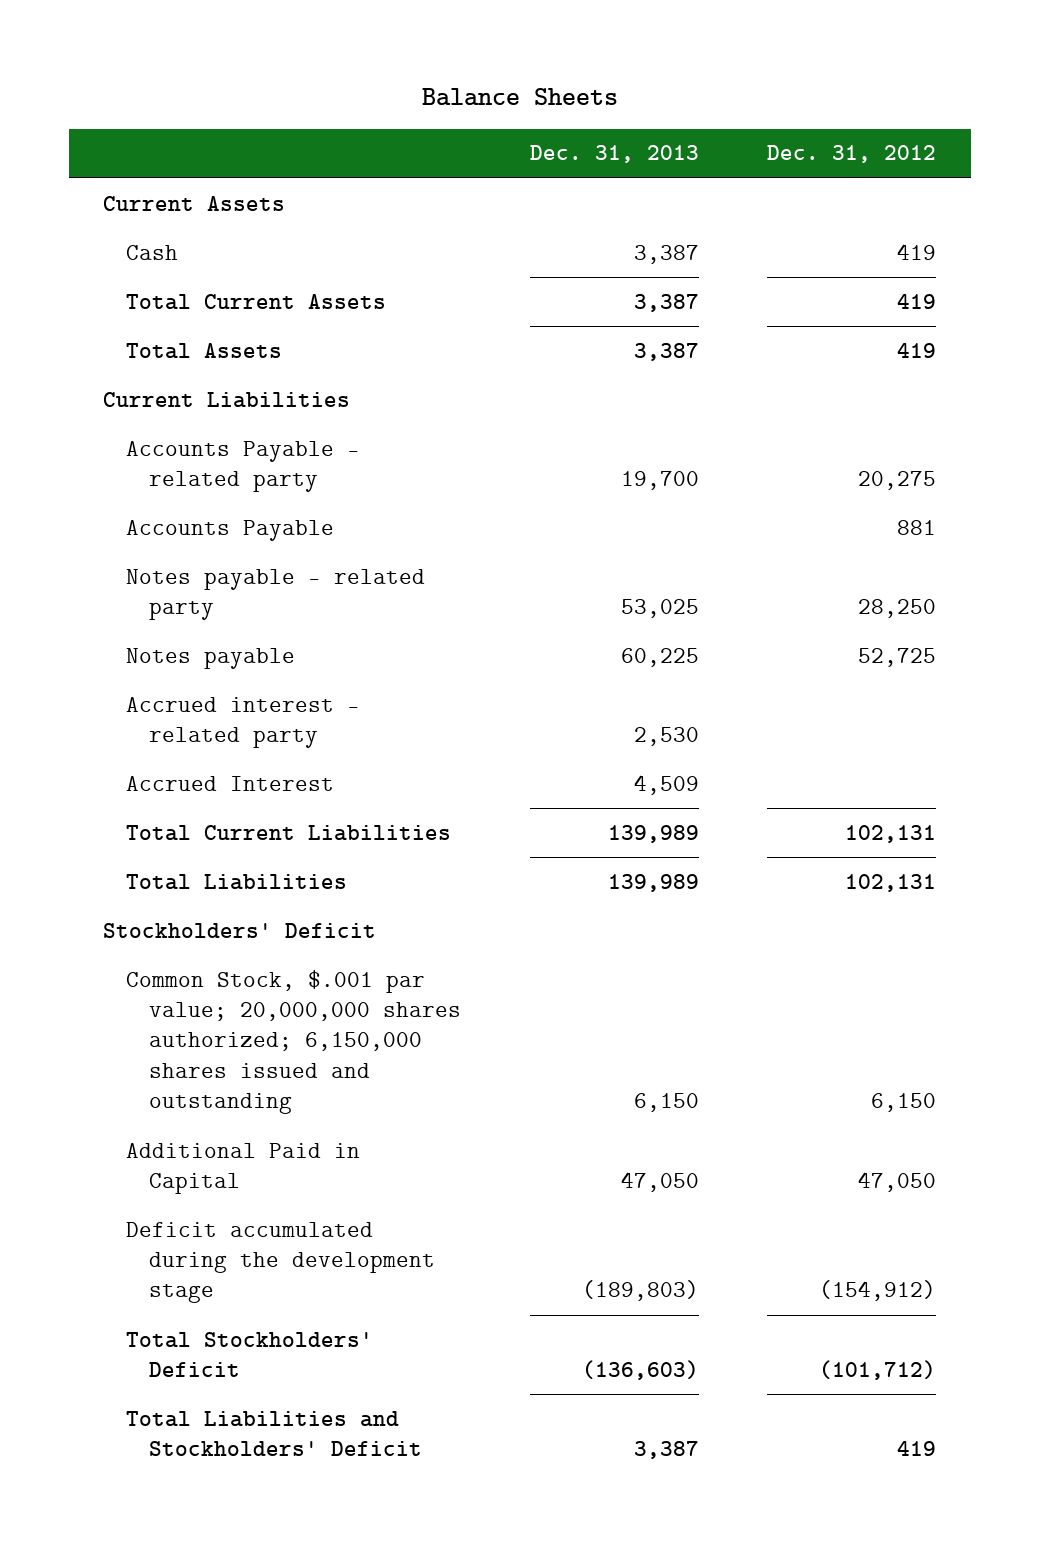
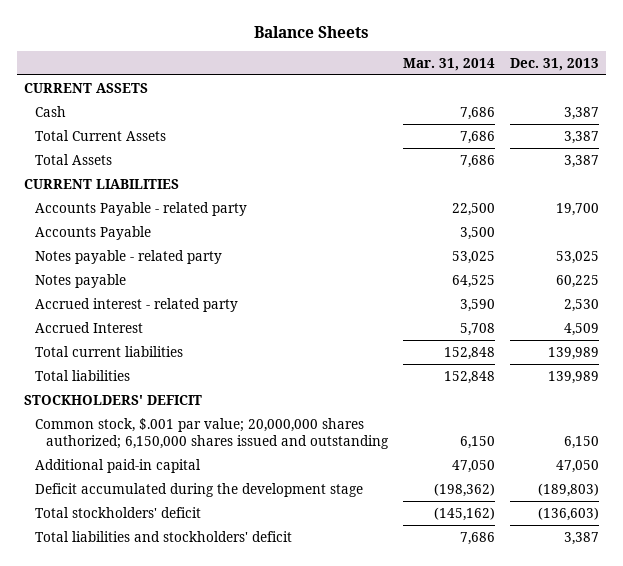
- | Dec. 31, 2013 | Dec. 31, 2012
+ | Mar. 31, 2014 | Dec. 31, 2013
- Current Assets
+ CURRENT ASSETS
- Current Liabilities
+ CURRENT LIABILITIES
- Total Current Liabilities | 139,989 | 102,131
- Total Liabilities | 139,989 | 102,131
- Stockholders' Deficit
- Common Stock, $.001 par value; 20,000,000 shares authorized; 6,150,000 shares issued and outstanding | 6,150 | 6,150
- Additional Paid in Capital | 47,050 | 47,050
+ Total current liabilities | 152,848 | 139,989
+ Total liabilities | 152,848 | 139,989
+ STOCKHOLDERS' DEFICIT
+ Common stock, $.001 par value; 20,000,000 shares authorized; 6,150,000 shares issued and outstanding | 6,150 | 6,150
+ Additional paid-in capital | 47,050 | 47,050
- Total Stockholders' Deficit | (136,603) | (101,712)
- Total Liabilities and Stockholders' Deficit | 3,387 | 419
+ Total stockholders' deficit | (145,162) | (136,603)
+ Total liabilities and stockholders' deficit | 7,686 | 3,387

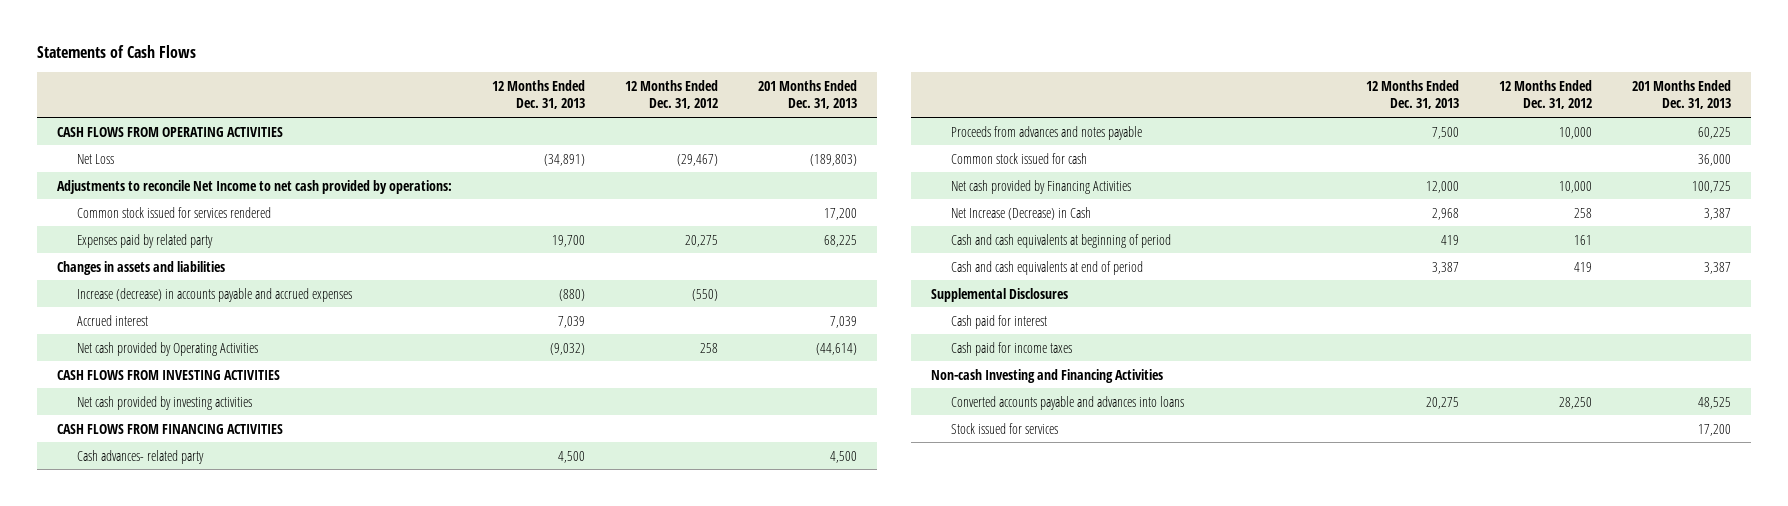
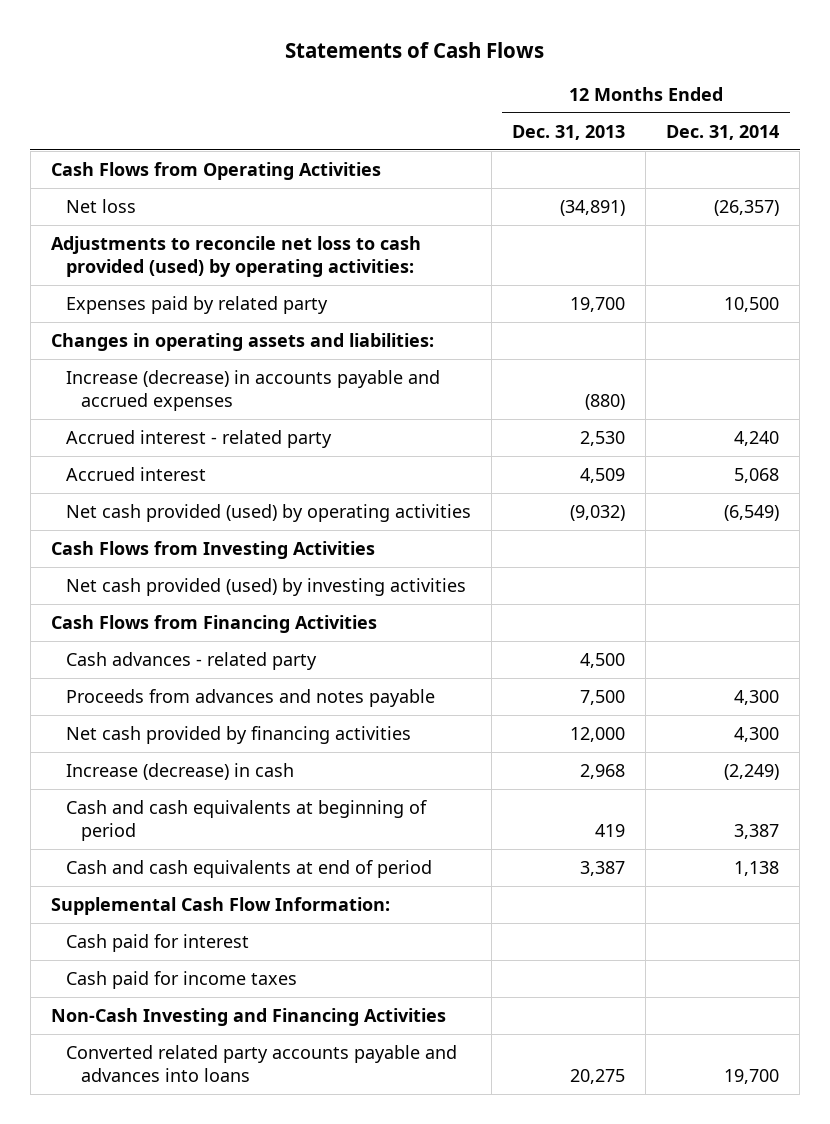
- | 12 Months Ended Dec. 31, 2013 | 12 Months Ended Dec. 31, 2012 | 201 Months Ended Dec. 31, 2013
+ | 12 Months Ended Dec. 31, 2013 | 12 Months Ended Dec. 31, 2014
- CASH FLOWS FROM OPERATING ACTIVITIES
- Net Loss | (34,891) | (29,467) | (189,803)
- Adjustments to reconcile Net Income to net cash provided by operations:
- Common stock issued for services rendered | | | 17,200
+ Cash Flows from Operating Activities
+ Net loss | (34,891) | (26,357)
+ Adjustments to reconcile net loss to cash provided (used) by operating activities:
- Changes in assets and liabilities
+ Changes in operating assets and liabilities:
- Accrued interest | 7,039 | | 7,039
- Net cash provided by Operating Activities | (9,032) | 258 | (44,614)
- CASH FLOWS FROM INVESTING ACTIVITIES
- Net cash provided by investing activities
- CASH FLOWS FROM FINANCING ACTIVITIES
- Cash advances- related party | 4,500 | | 4,500
+ Accrued interest - related party | 2,530 | 4,240
+ Accrued interest | 4,509 | 5,068
+ Net cash provided (used) by operating activities | (9,032) | (6,549)
+ Cash Flows from Investing Activities
+ Net cash provided (used) by investing activities
+ Cash Flows from Financing Activities
+ Cash advances - related party | 4,500 |
- Common stock issued for cash | | | 36,000
- Net cash provided by Financing Activities | 12,000 | 10,000 | 100,725
- Net Increase (Decrease) in Cash | 2,968 | 258 | 3,387
+ Net cash provided by financing activities | 12,000 | 4,300
+ Increase (decrease) in cash | 2,968 | (2,249)
- Supplemental Disclosures
+ Supplemental Cash Flow Information:
- Non-cash Investing and Financing Activities
- Converted accounts payable and advances into loans | 20,275 | 28,250 | 48,525
- Stock issued for services | | | 17,200
+ Non-Cash Investing and Financing Activities
+ Converted related party accounts payable and advances into loans | 20,275 | 19,700

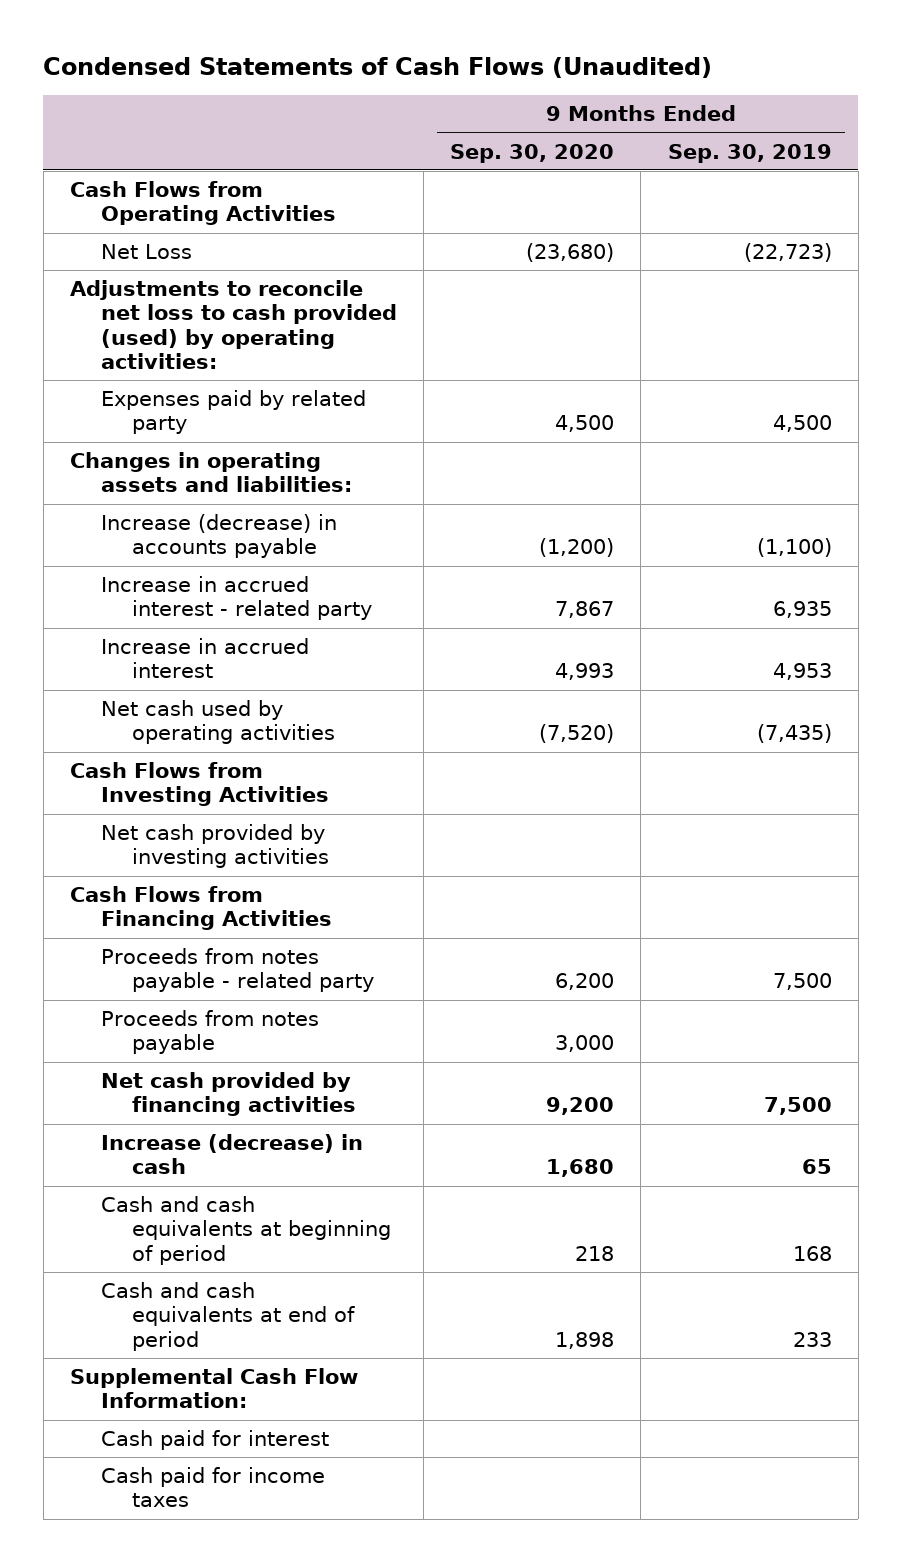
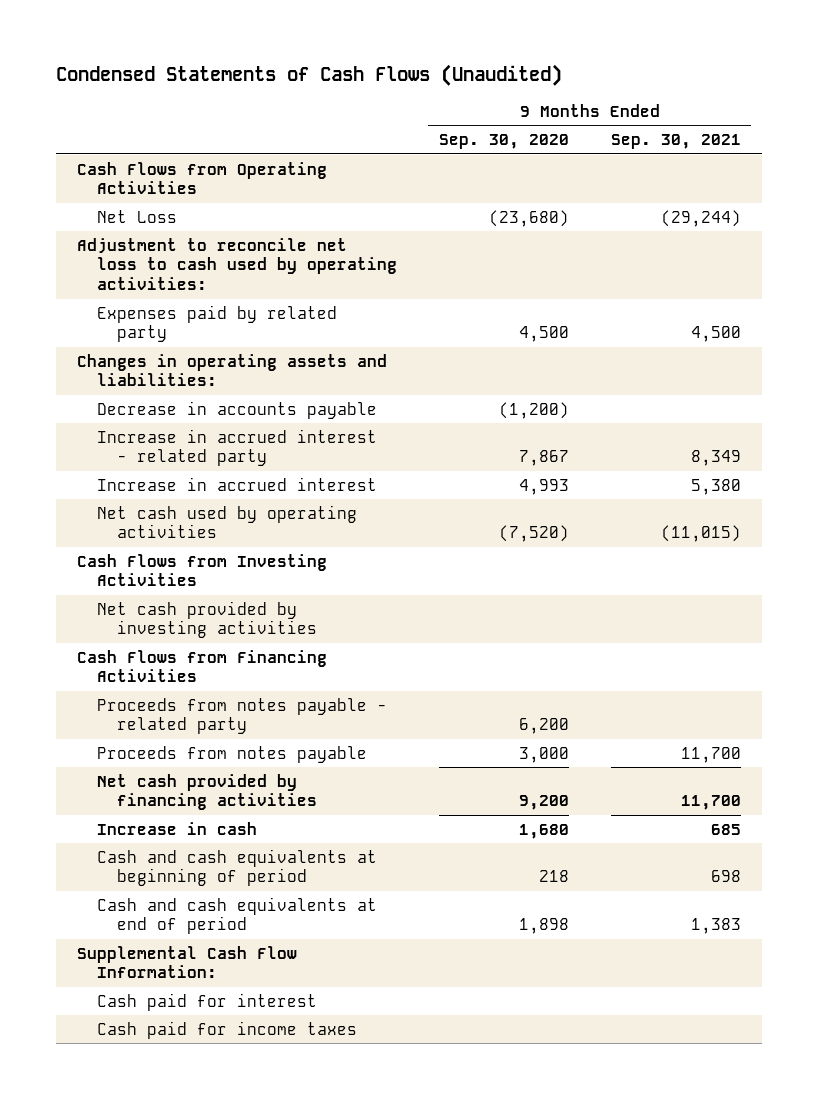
- | 9 Months Ended Sep. 30, 2020 | 9 Months Ended Sep. 30, 2019
+ | 9 Months Ended Sep. 30, 2020 | 9 Months Ended Sep. 30, 2021
- Adjustments to reconcile net loss to cash provided (used) by operating activities:
+ Adjustment to reconcile net loss to cash used by operating activities:
- Increase (decrease) in accounts payable | (1,200) | (1,100)
+ Decrease in accounts payable | (1,200) |
- Increase (decrease) in cash | 1,680 | 65
+ Increase in cash | 1,680 | 685

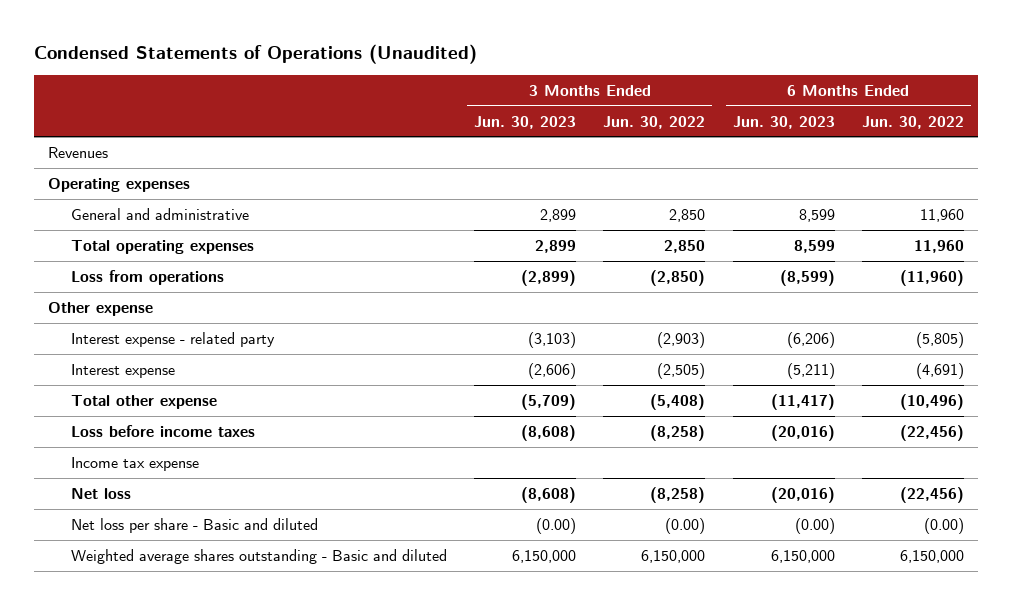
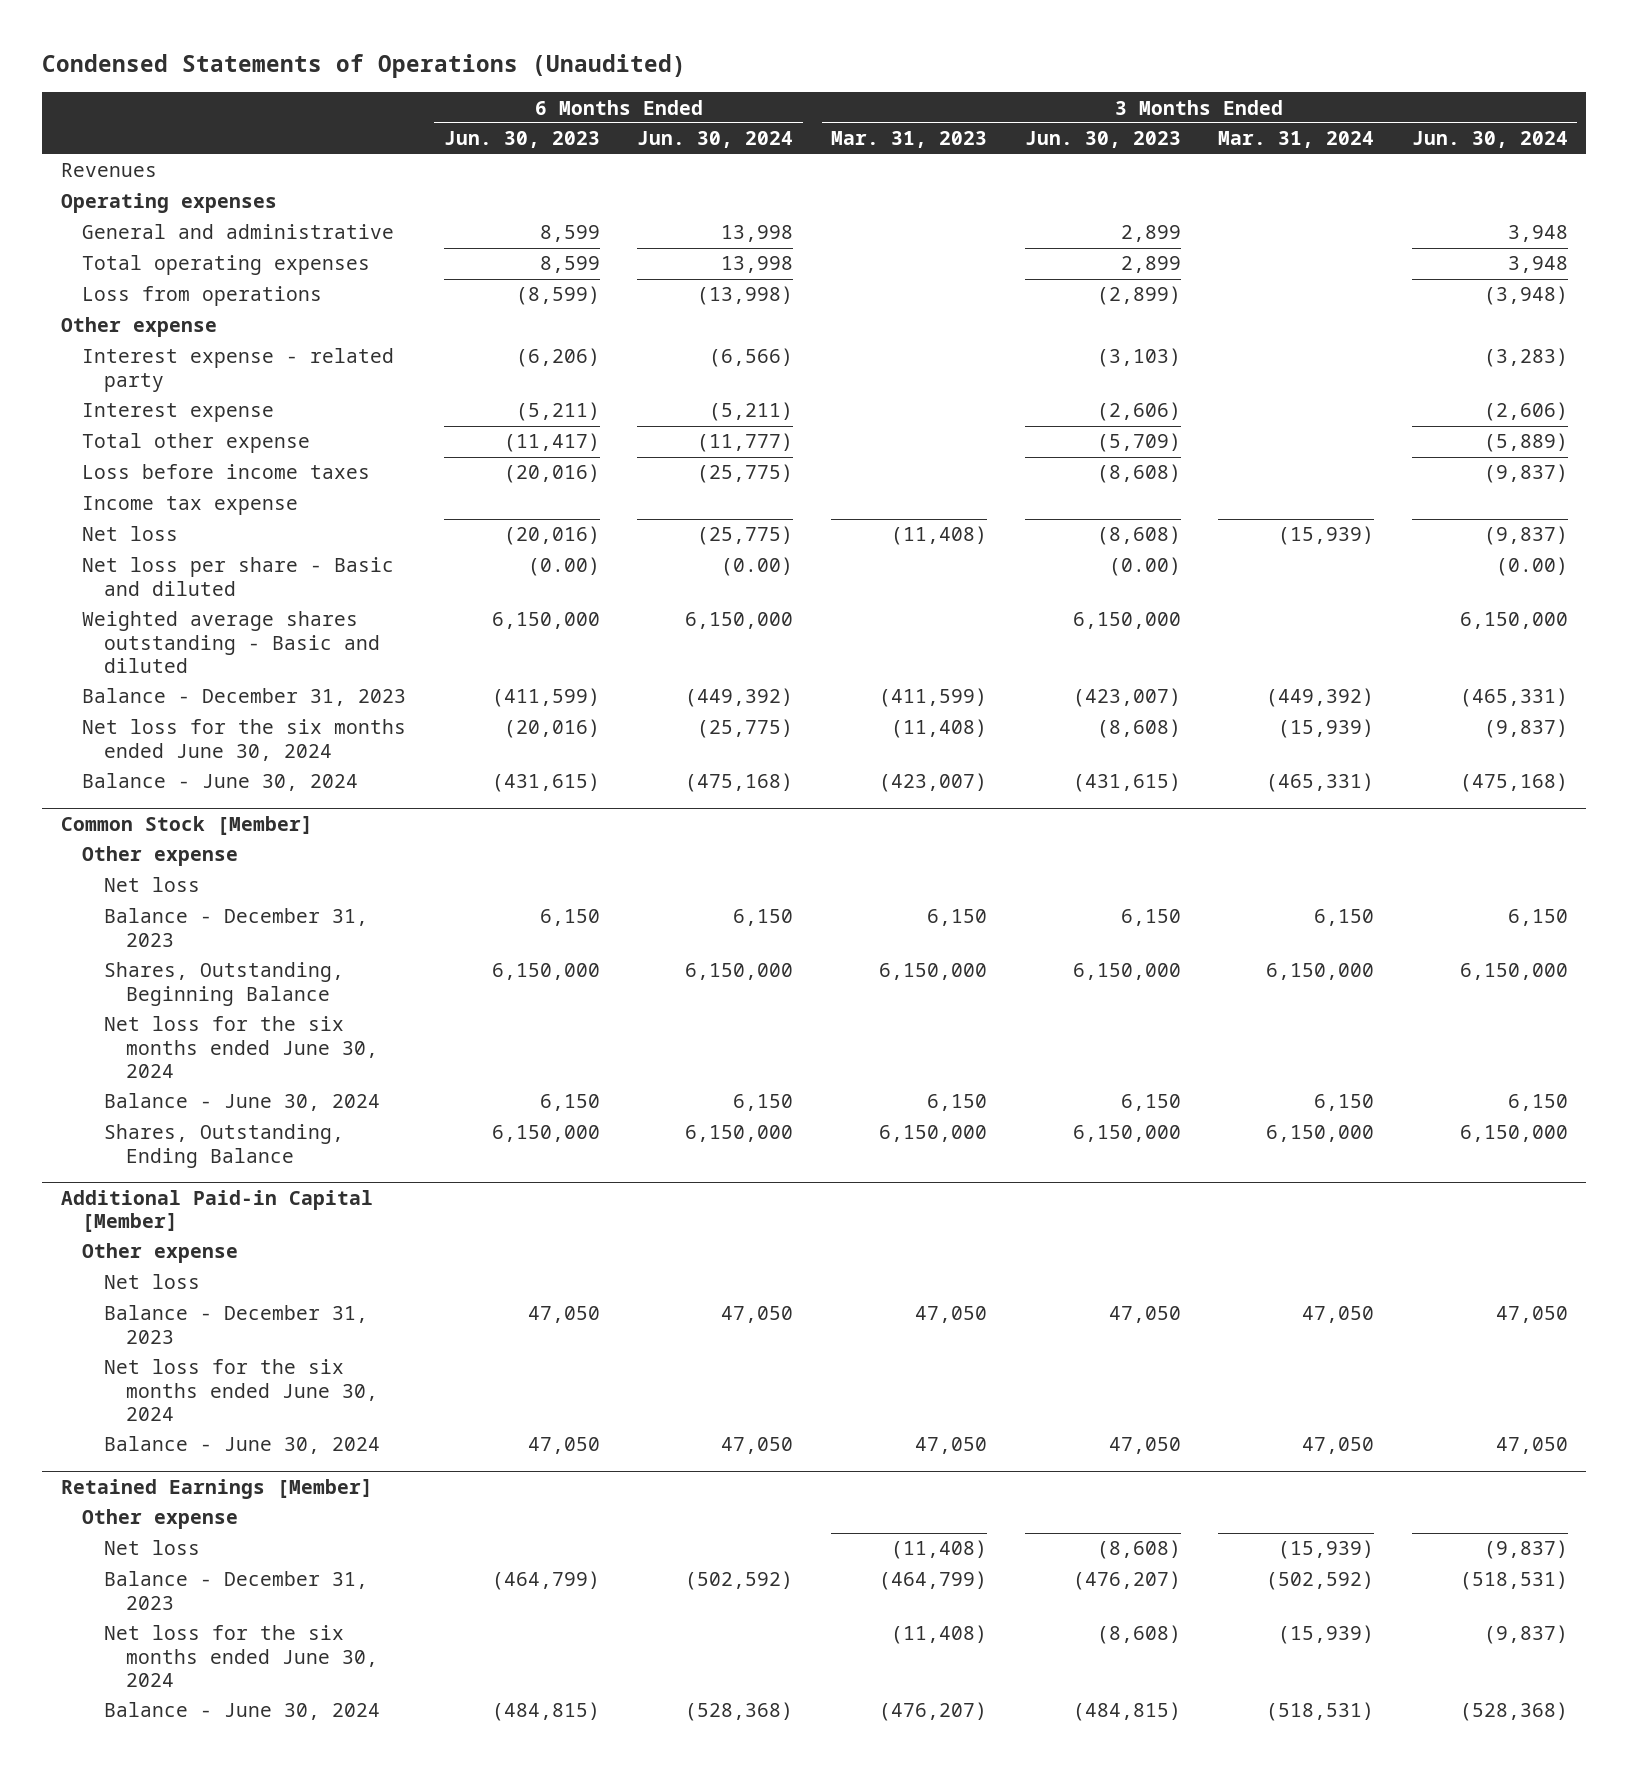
- | 3 Months Ended Jun. 30, 2023 | 3 Months Ended Jun. 30, 2022 | 6 Months Ended Jun. 30, 2023 | 6 Months Ended Jun. 30, 2022
+ | 6 Months Ended Jun. 30, 2023 | 6 Months Ended Jun. 30, 2024 | 3 Months Ended Mar. 31, 2023 | 3 Months Ended Jun. 30, 2023 | 3 Months Ended Mar. 31, 2024 | 3 Months Ended Jun. 30, 2024
+ Balance - December 31, 2023 | (411,599) | (449,392) | (411,599) | (423,007) | (449,392) | (465,331)
+ Net loss for the six months ended June 30, 2024 | (20,016) | (25,775) | (11,408) | (8,608) | (15,939) | (9,837)
+ Balance - June 30, 2024 | (431,615) | (475,168) | (423,007) | (431,615) | (465,331) | (475,168)
+ Common Stock [Member]
+ Other expense
+ Net loss
+ Balance - December 31, 2023 | 6,150 | 6,150 | 6,150 | 6,150 | 6,150 | 6,150
+ Shares, Outstanding, Beginning Balance | 6,150,000 | 6,150,000 | 6,150,000 | 6,150,000 | 6,150,000 | 6,150,000
+ Net loss for the six months ended June 30, 2024
+ Balance - June 30, 2024 | 6,150 | 6,150 | 6,150 | 6,150 | 6,150 | 6,150
+ Shares, Outstanding, Ending Balance | 6,150,000 | 6,150,000 | 6,150,000 | 6,150,000 | 6,150,000 | 6,150,000
+ Additional Paid-in Capital [Member]
+ Other expense
+ Net loss
+ Balance - December 31, 2023 | 47,050 | 47,050 | 47,050 | 47,050 | 47,050 | 47,050
+ Net loss for the six months ended June 30, 2024
+ Balance - June 30, 2024 | 47,050 | 47,050 | 47,050 | 47,050 | 47,050 | 47,050
+ Retained Earnings [Member]
+ Other expense
+ Net loss | | | (11,408) | (8,608) | (15,939) | (9,837)
+ Balance - December 31, 2023 | (464,799) | (502,592) | (464,799) | (476,207) | (502,592) | (518,531)
+ Net loss for the six months ended June 30, 2024 | | | (11,408) | (8,608) | (15,939) | (9,837)
+ Balance - June 30, 2024 | (484,815) | (528,368) | (476,207) | (484,815) | (518,531) | (528,368)

